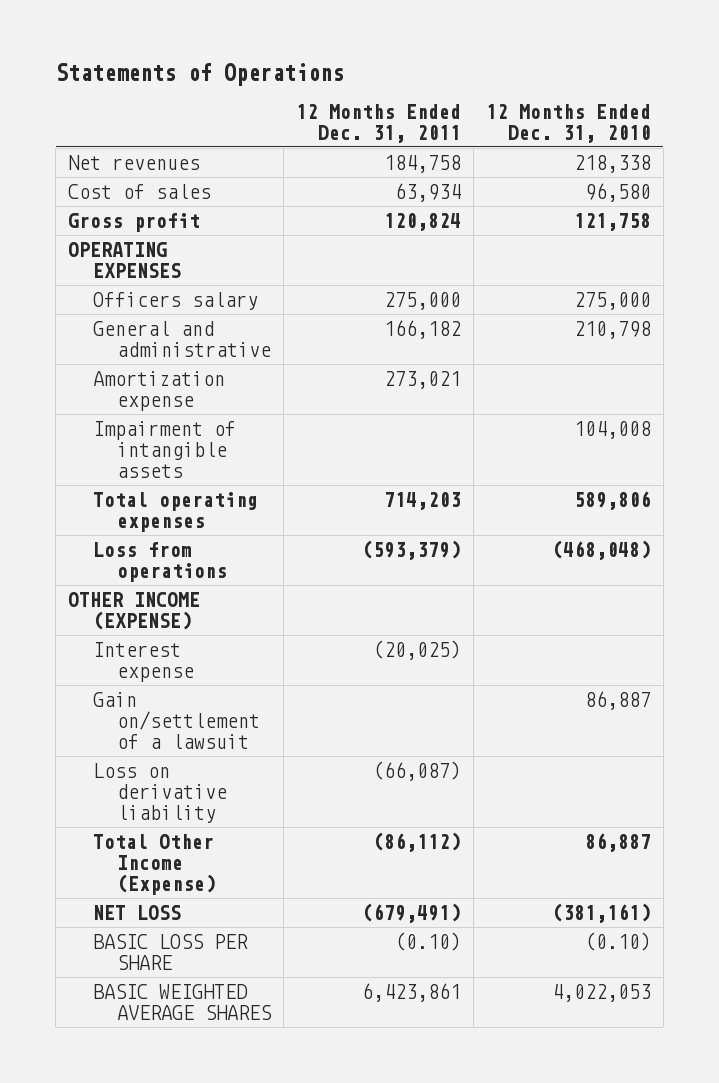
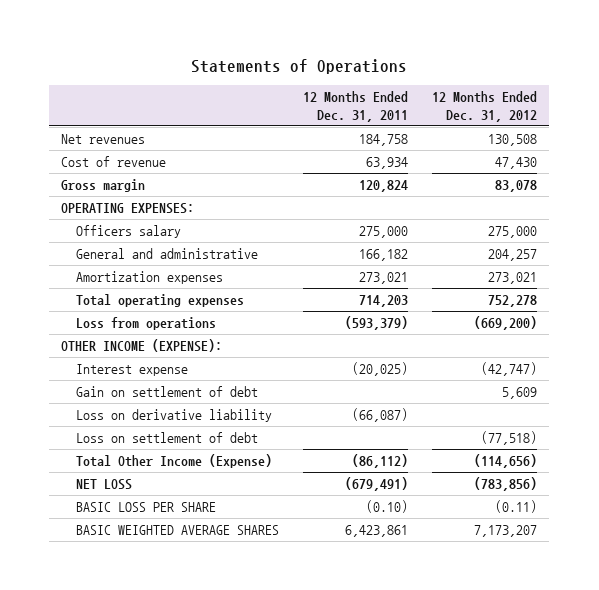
- | 12 Months Ended Dec. 31, 2011 | 12 Months Ended Dec. 31, 2010
+ | 12 Months Ended Dec. 31, 2011 | 12 Months Ended Dec. 31, 2012
- Cost of sales | 63,934 | 96,580
- Gross profit | 120,824 | 121,758
- OPERATING EXPENSES
+ Cost of revenue | 63,934 | 47,430
+ Gross margin | 120,824 | 83,078
+ OPERATING EXPENSES:
- Amortization expense | 273,021 |
- Impairment of intangible assets | | 104,008
+ Amortization expenses | 273,021 | 273,021
- OTHER INCOME (EXPENSE)
+ OTHER INCOME (EXPENSE):
- Gain on/settlement of a lawsuit | | 86,887
+ Gain on settlement of debt | | 5,609
+ Loss on settlement of debt | | (77,518)

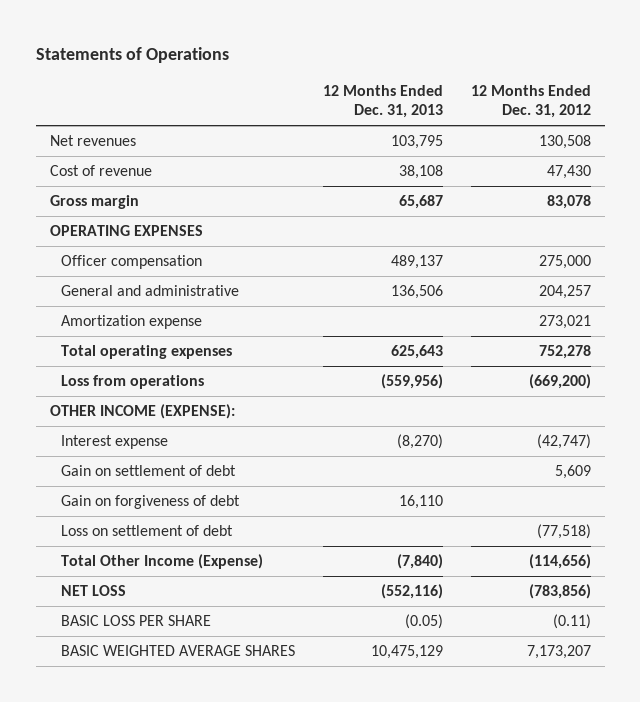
- | 12 Months Ended Dec. 31, 2011 | 12 Months Ended Dec. 31, 2012
+ | 12 Months Ended Dec. 31, 2013 | 12 Months Ended Dec. 31, 2012
- OPERATING EXPENSES:
- Officers salary | 275,000 | 275,000
+ OPERATING EXPENSES
+ Officer compensation | 489,137 | 275,000
- Amortization expenses | 273,021 | 273,021
+ Amortization expense | | 273,021
- Loss on derivative liability | (66,087) |
+ Gain on forgiveness of debt | 16,110 |

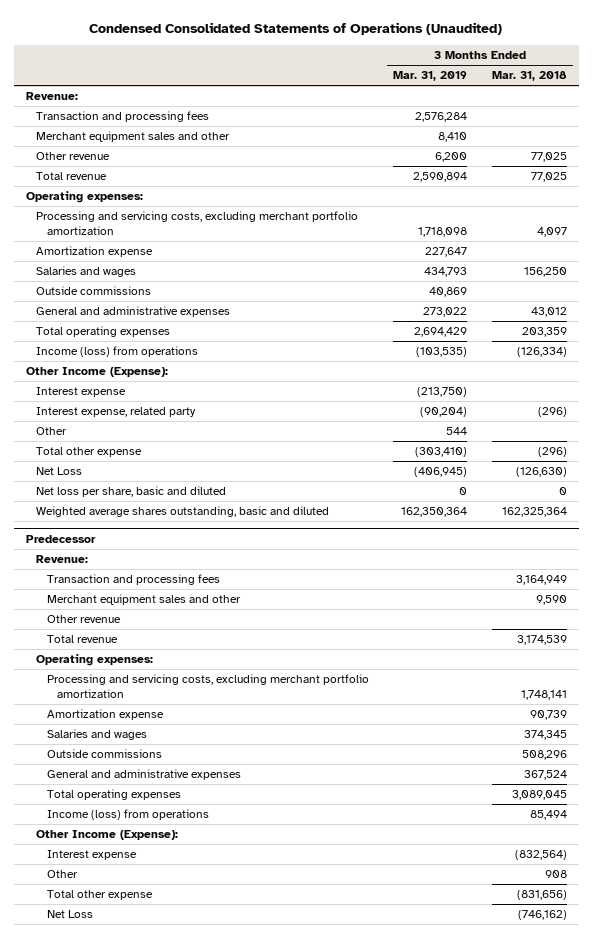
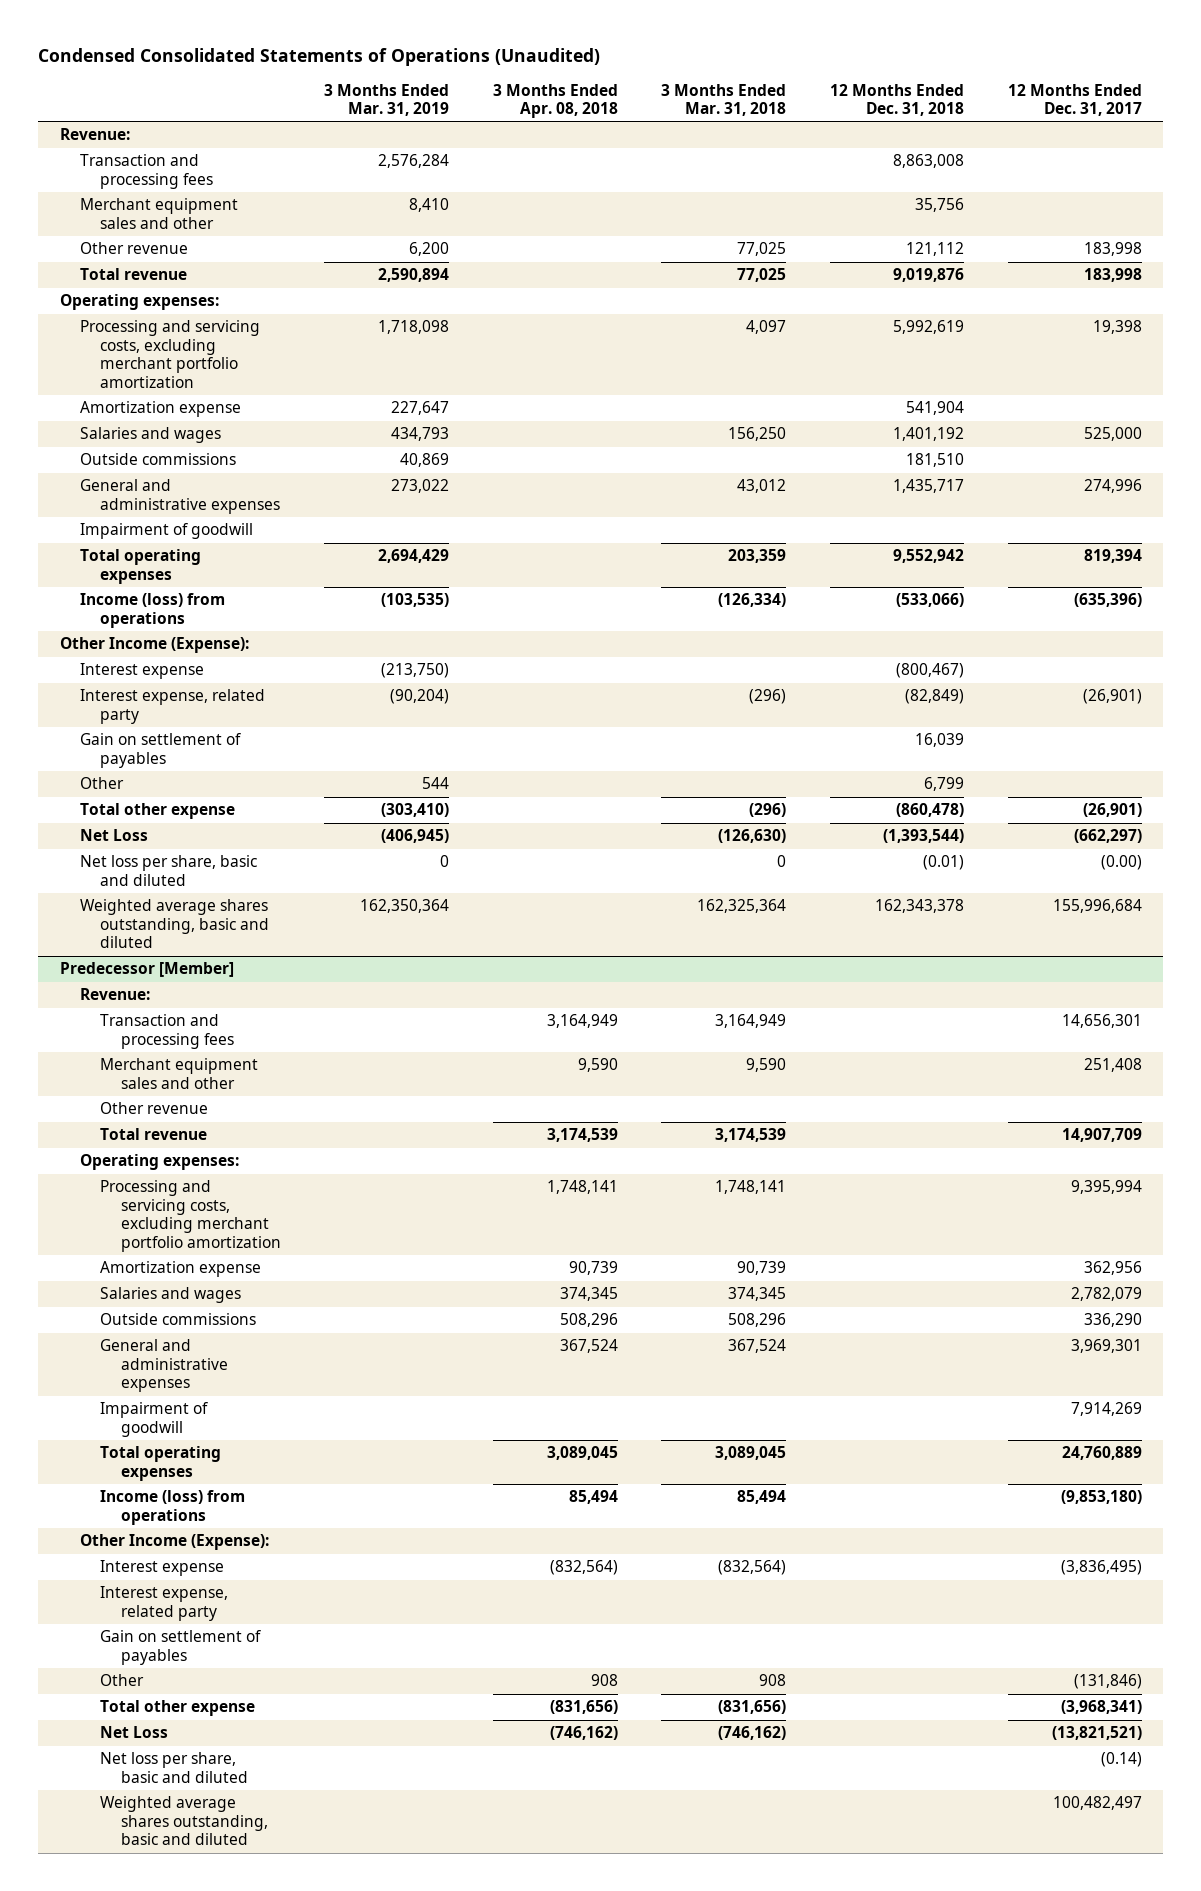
- | 3 Months Ended Mar. 31, 2019 | 3 Months Ended Mar. 31, 2018
+ | 3 Months Ended Mar. 31, 2019 | 3 Months Ended Apr. 08, 2018 | 3 Months Ended Mar. 31, 2018 | 12 Months Ended Dec. 31, 2018 | 12 Months Ended Dec. 31, 2017
+ Impairment of goodwill
+ Gain on settlement of payables | | | | 16,039 |
- Predecessor
+ Predecessor [Member]
+ Impairment of goodwill | | | | | 7,914,269
+ Interest expense, related party
+ Gain on settlement of payables
+ Net loss per share, basic and diluted | | | | | (0.14)
+ Weighted average shares outstanding, basic and diluted | | | | | 100,482,497

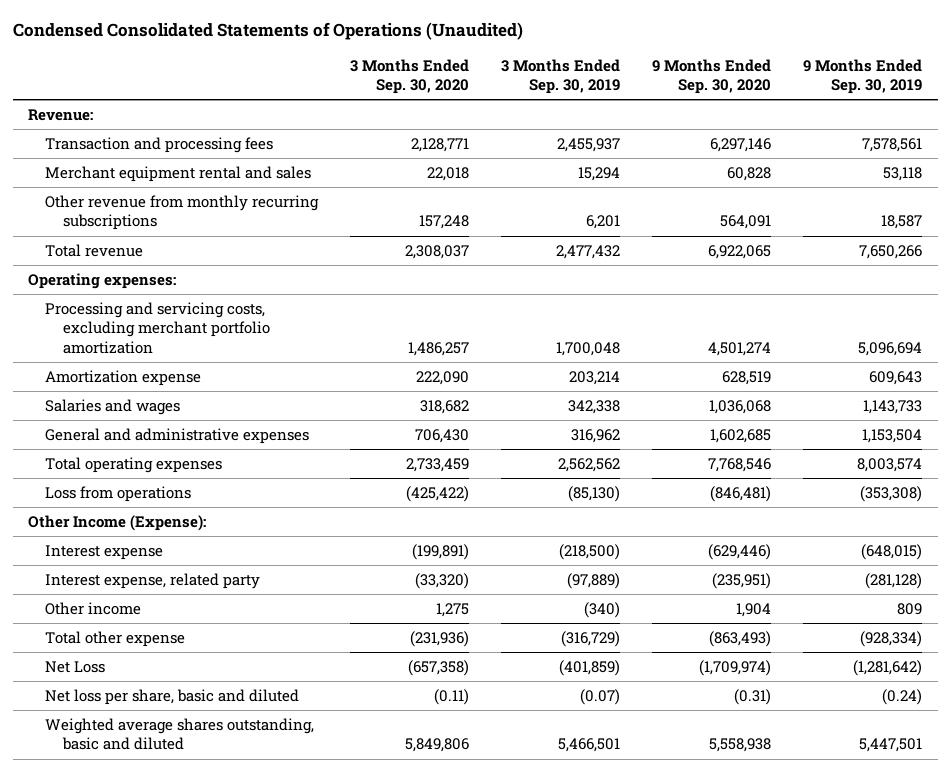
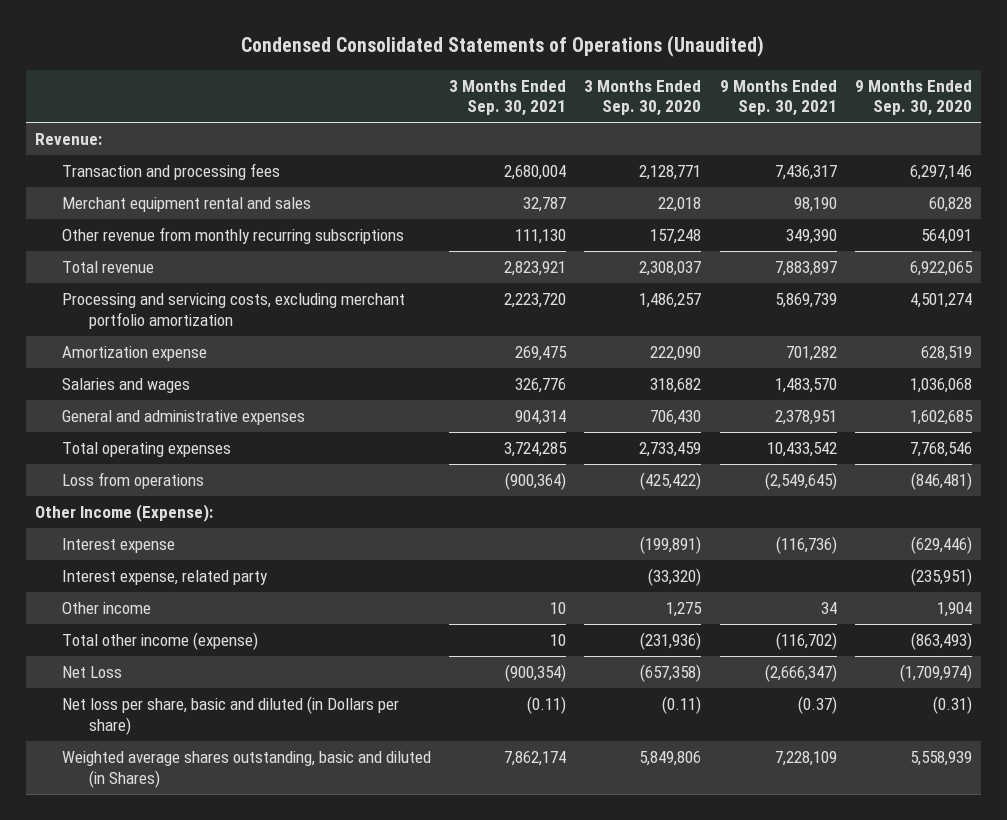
- | 3 Months Ended Sep. 30, 2020 | 3 Months Ended Sep. 30, 2019 | 9 Months Ended Sep. 30, 2020 | 9 Months Ended Sep. 30, 2019
+ | 3 Months Ended Sep. 30, 2021 | 3 Months Ended Sep. 30, 2020 | 9 Months Ended Sep. 30, 2021 | 9 Months Ended Sep. 30, 2020
- Operating expenses:
- Total other expense | (231,936) | (316,729) | (863,493) | (928,334)
+ Total other income (expense) | 10 | (231,936) | (116,702) | (863,493)
- Net loss per share, basic and diluted | (0.11) | (0.07) | (0.31) | (0.24)
- Weighted average shares outstanding, basic and diluted | 5,849,806 | 5,466,501 | 5,558,938 | 5,447,501
+ Net loss per share, basic and diluted (in Dollars per share) | (0.11) | (0.11) | (0.37) | (0.31)
+ Weighted average shares outstanding, basic and diluted (in Shares) | 7,862,174 | 5,849,806 | 7,228,109 | 5,558,939

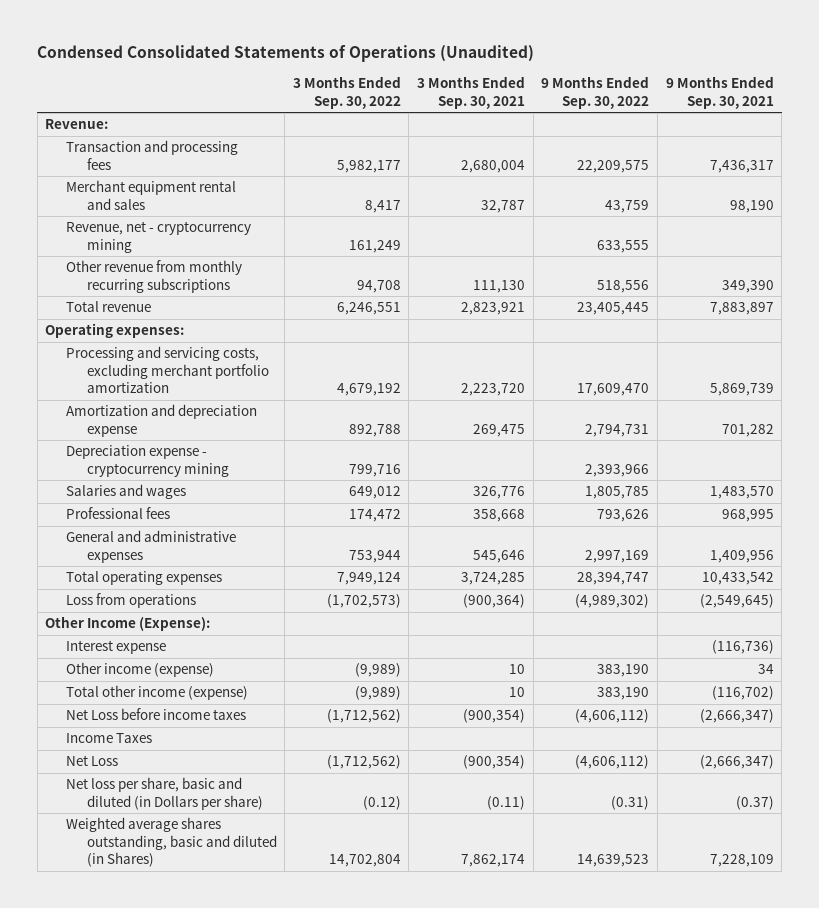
- | 3 Months Ended Sep. 30, 2021 | 3 Months Ended Sep. 30, 2020 | 9 Months Ended Sep. 30, 2021 | 9 Months Ended Sep. 30, 2020
+ | 3 Months Ended Sep. 30, 2022 | 3 Months Ended Sep. 30, 2021 | 9 Months Ended Sep. 30, 2022 | 9 Months Ended Sep. 30, 2021
+ Revenue, net - cryptocurrency mining | 161,249 | | 633,555 |
+ Operating expenses:
- Amortization expense | 269,475 | 222,090 | 701,282 | 628,519
+ Amortization and depreciation expense | 892,788 | 269,475 | 2,794,731 | 701,282
+ Depreciation expense - cryptocurrency mining | 799,716 | | 2,393,966 |
- General and administrative expenses | 904,314 | 706,430 | 2,378,951 | 1,602,685
+ Professional fees | 174,472 | 358,668 | 793,626 | 968,995
+ General and administrative expenses | 753,944 | 545,646 | 2,997,169 | 1,409,956
- Interest expense, related party | | (33,320) | | (235,951)
- Other income | 10 | 1,275 | 34 | 1,904
+ Other income (expense) | (9,989) | 10 | 383,190 | 34
+ Net Loss before income taxes | (1,712,562) | (900,354) | (4,606,112) | (2,666,347)
+ Income Taxes

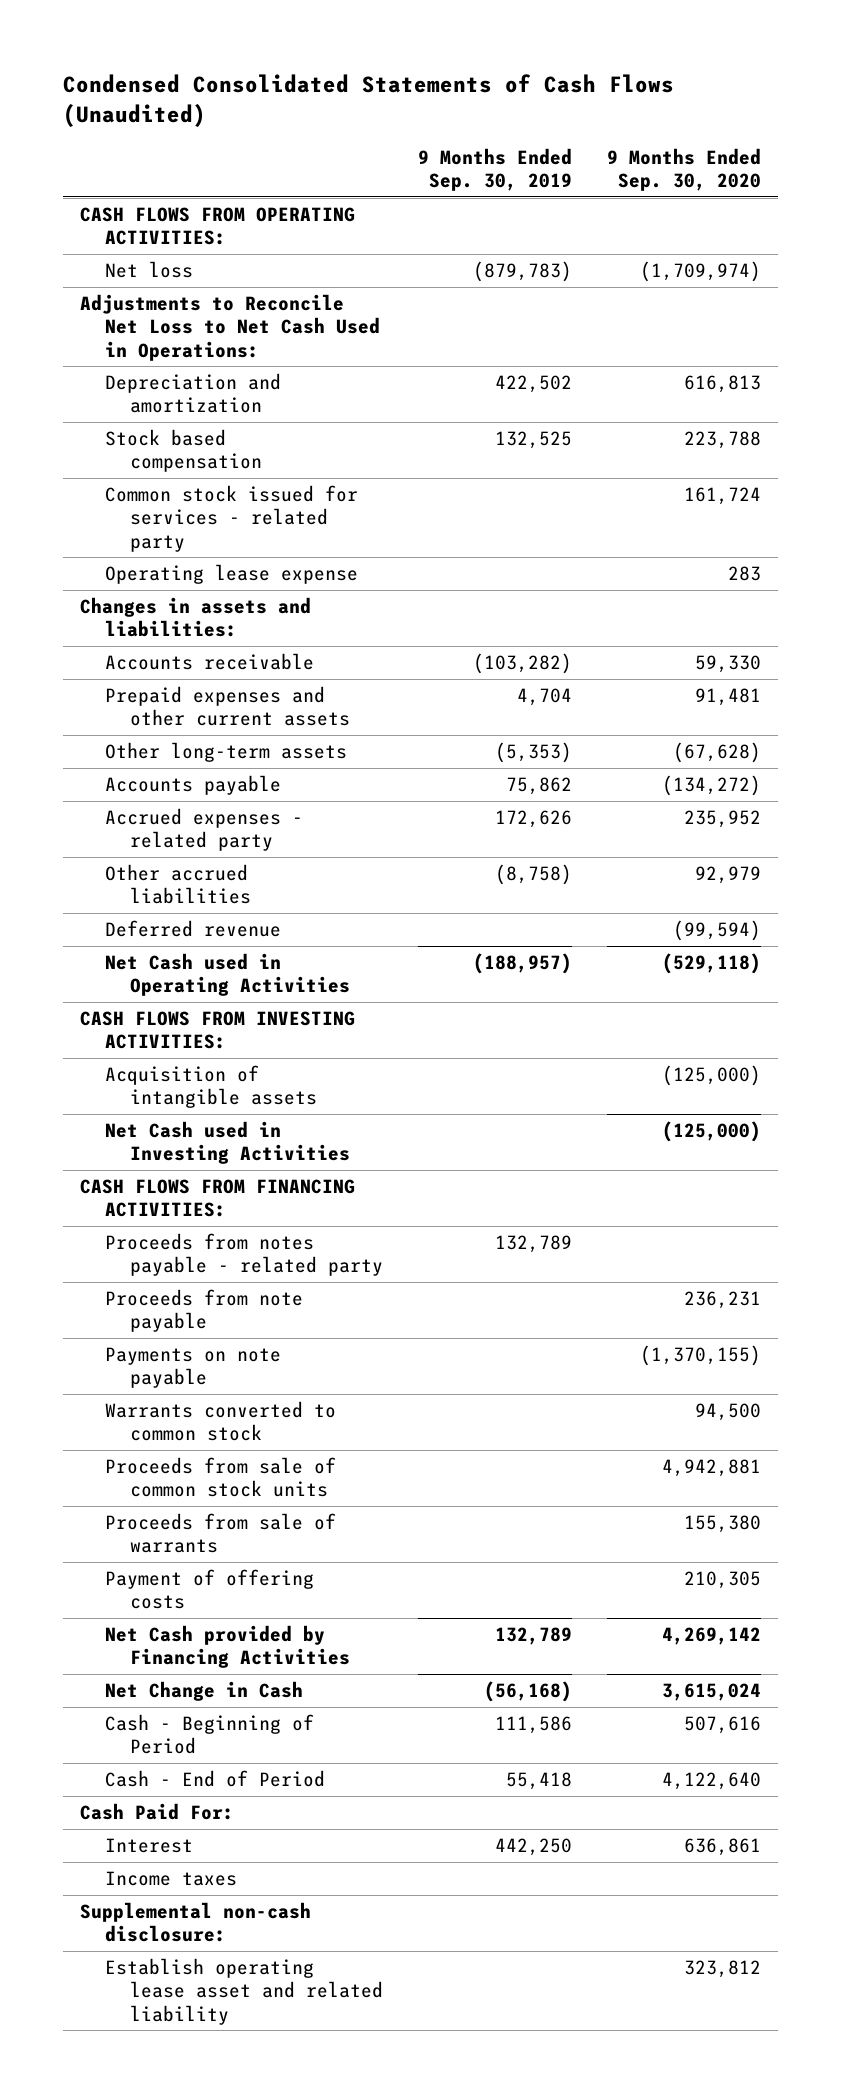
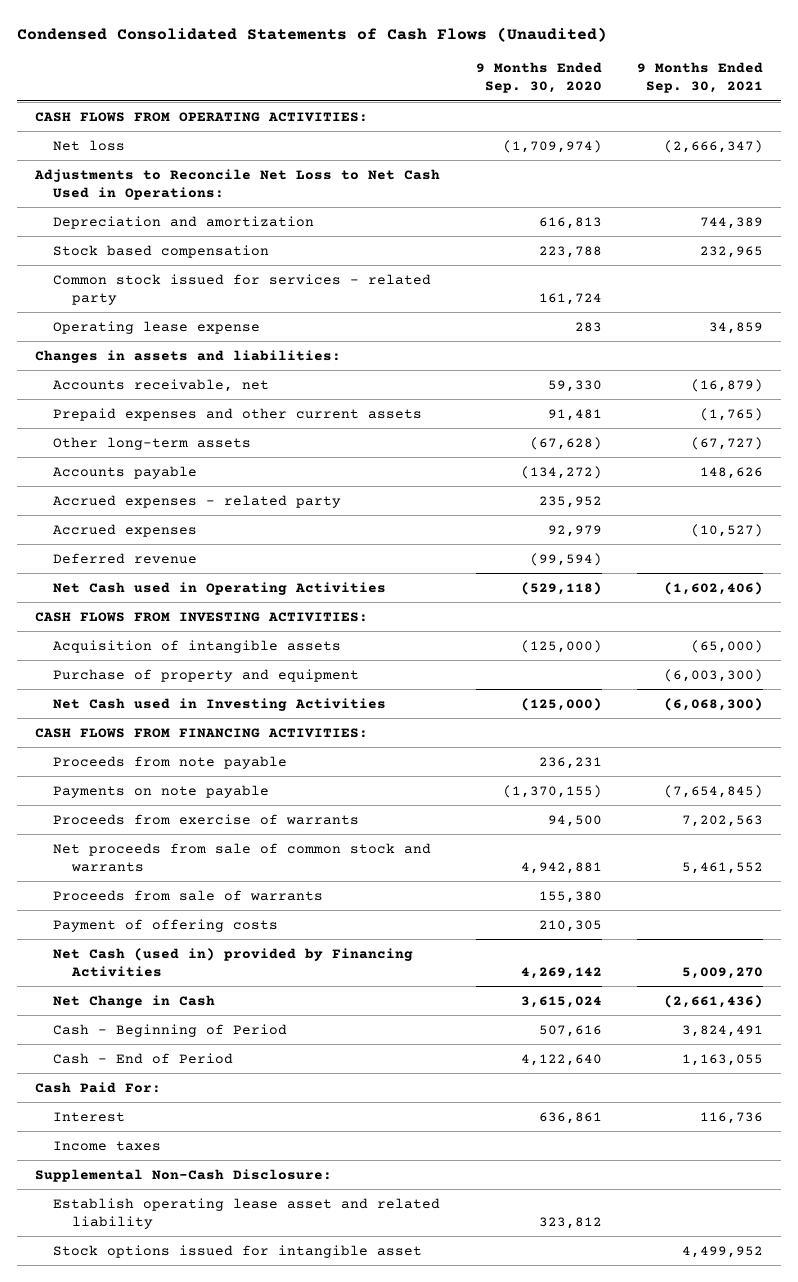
- | 9 Months Ended Sep. 30, 2019 | 9 Months Ended Sep. 30, 2020
+ | 9 Months Ended Sep. 30, 2020 | 9 Months Ended Sep. 30, 2021
- Accounts receivable | (103,282) | 59,330
+ Accounts receivable, net | 59,330 | (16,879)
- Other accrued liabilities | (8,758) | 92,979
+ Accrued expenses | 92,979 | (10,527)
+ Purchase of property and equipment | | (6,003,300)
- Proceeds from notes payable - related party | 132,789 |
- Warrants converted to common stock | | 94,500
- Proceeds from sale of common stock units | | 4,942,881
+ Proceeds from exercise of warrants | 94,500 | 7,202,563
+ Net proceeds from sale of common stock and warrants | 4,942,881 | 5,461,552
- Net Cash provided by Financing Activities | 132,789 | 4,269,142
+ Net Cash (used in) provided by Financing Activities | 4,269,142 | 5,009,270
- Supplemental non-cash disclosure:
+ Supplemental Non-Cash Disclosure:
+ Stock options issued for intangible asset | | 4,499,952

